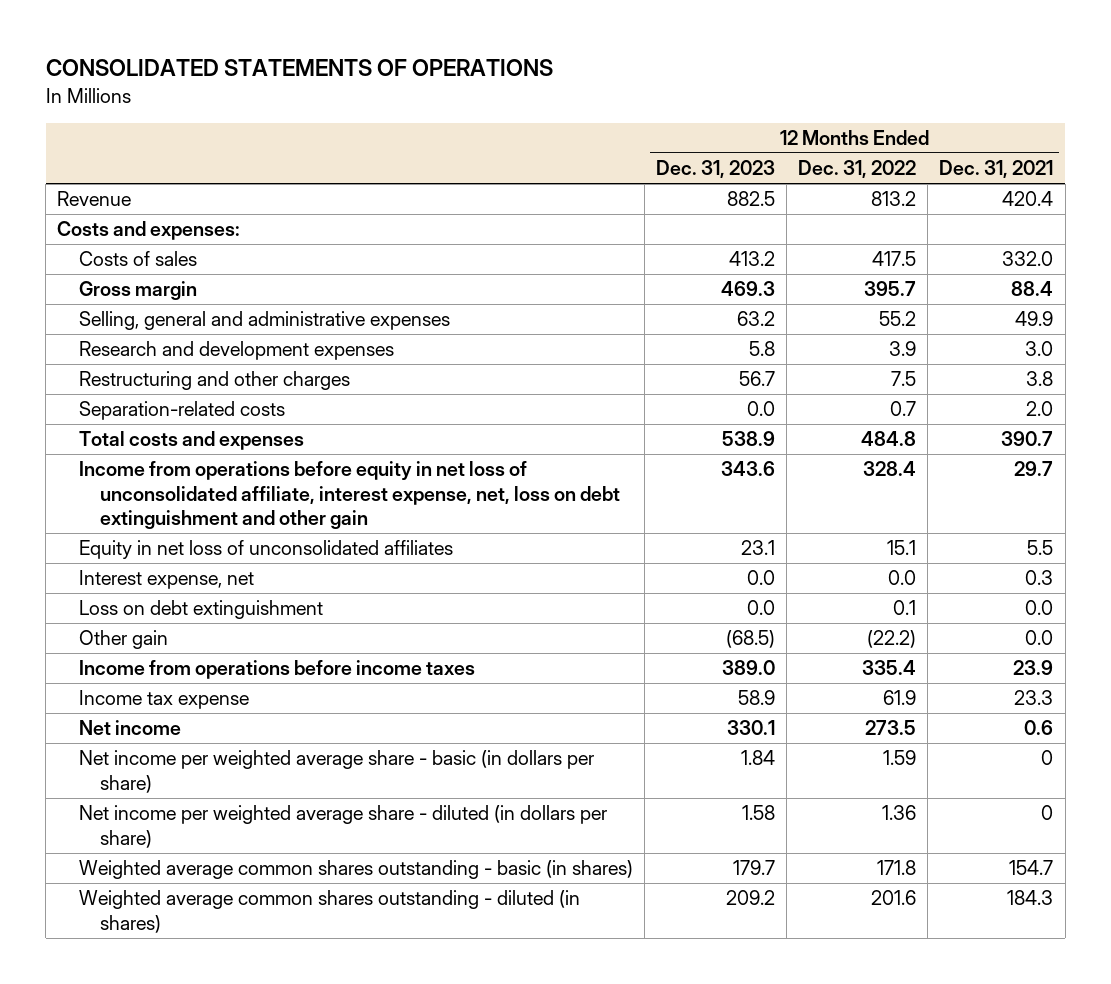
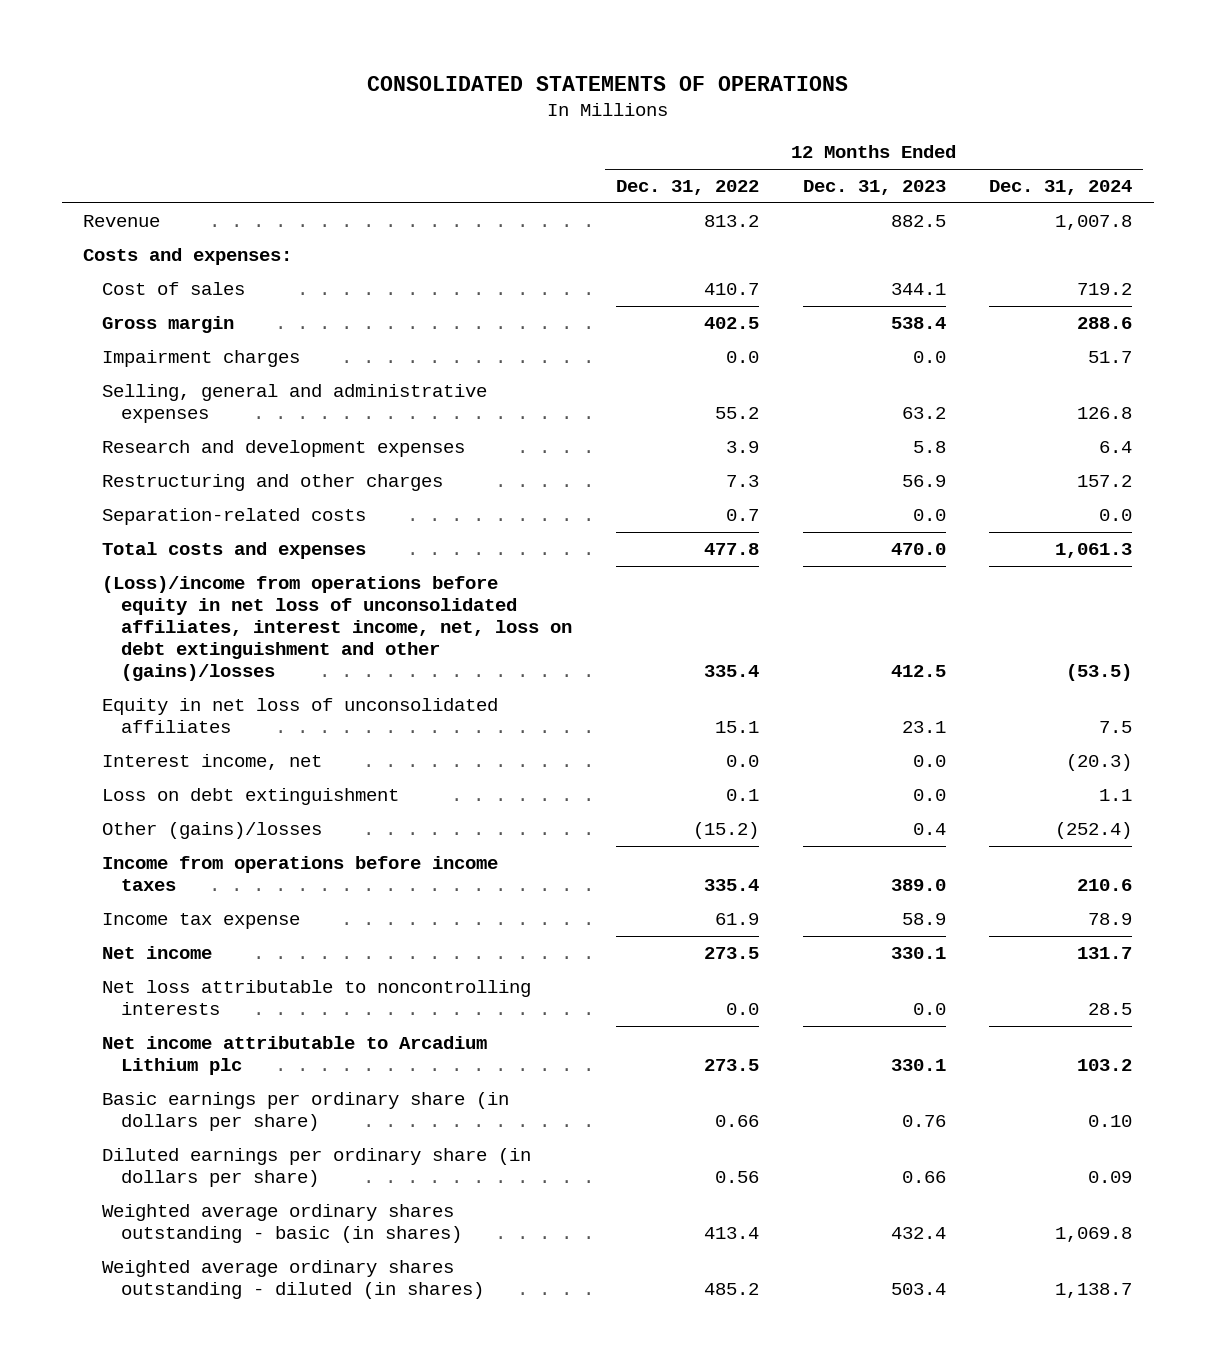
- | 12 Months Ended Dec. 31, 2023 | 12 Months Ended Dec. 31, 2022 | 12 Months Ended Dec. 31, 2021
+ | 12 Months Ended Dec. 31, 2022 | 12 Months Ended Dec. 31, 2023 | 12 Months Ended Dec. 31, 2024
- Costs of sales | 413.2 | 417.5 | 332.0
- Gross margin | 469.3 | 395.7 | 88.4
+ Cost of sales | 410.7 | 344.1 | 719.2
+ Gross margin | 402.5 | 538.4 | 288.6
+ Impairment charges | 0.0 | 0.0 | 51.7
- Restructuring and other charges | 56.7 | 7.5 | 3.8
+ Restructuring and other charges | 7.3 | 56.9 | 157.2
- Total costs and expenses | 538.9 | 484.8 | 390.7
- Income from operations before equity in net loss of unconsolidated affiliate, interest expense, net, loss on debt extinguishment and other gain | 343.6 | 328.4 | 29.7
+ Total costs and expenses | 477.8 | 470.0 | 1,061.3
+ (Loss)/income from operations before equity in net loss of unconsolidated affiliates, interest income, net, loss on debt extinguishment and other (gains)/losses | 335.4 | 412.5 | (53.5)
- Interest expense, net | 0.0 | 0.0 | 0.3
+ Interest income, net | 0.0 | 0.0 | (20.3)
- Other gain | (68.5) | (22.2) | 0.0
+ Other (gains)/losses | (15.2) | 0.4 | (252.4)
- Net income per weighted average share - basic (in dollars per share) | 1.84 | 1.59 | 0
- Net income per weighted average share - diluted (in dollars per share) | 1.58 | 1.36 | 0
- Weighted average common shares outstanding - basic (in shares) | 179.7 | 171.8 | 154.7
- Weighted average common shares outstanding - diluted (in shares) | 209.2 | 201.6 | 184.3
+ Net loss attributable to noncontrolling interests | 0.0 | 0.0 | 28.5
+ Net income attributable to Arcadium Lithium plc | 273.5 | 330.1 | 103.2
+ Basic earnings per ordinary share (in dollars per share) | 0.66 | 0.76 | 0.10
+ Diluted earnings per ordinary share (in dollars per share) | 0.56 | 0.66 | 0.09
+ Weighted average ordinary shares outstanding - basic (in shares) | 413.4 | 432.4 | 1,069.8
+ Weighted average ordinary shares outstanding - diluted (in shares) | 485.2 | 503.4 | 1,138.7

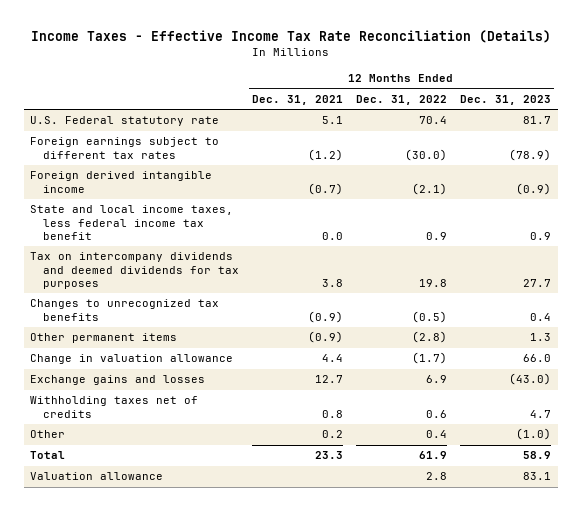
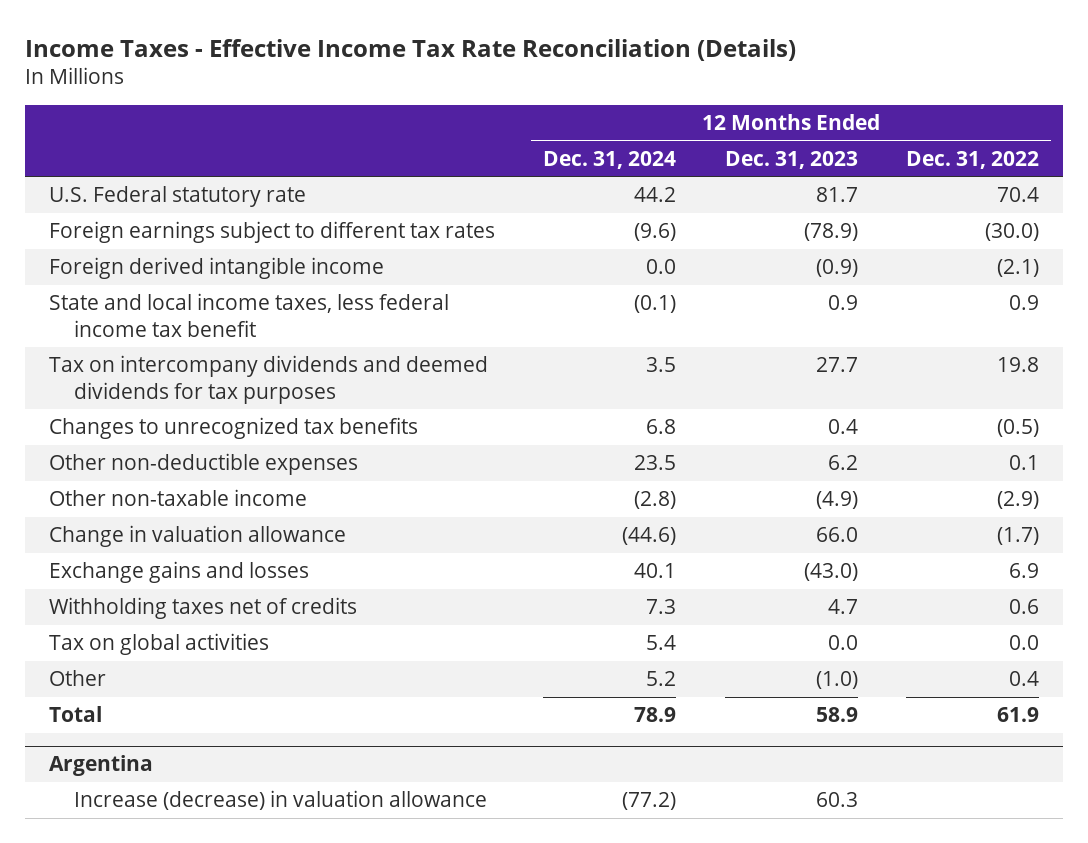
- | 12 Months Ended Dec. 31, 2021 | 12 Months Ended Dec. 31, 2022 | 12 Months Ended Dec. 31, 2023
+ | 12 Months Ended Dec. 31, 2024 | 12 Months Ended Dec. 31, 2023 | 12 Months Ended Dec. 31, 2022
- Other permanent items | (0.9) | (2.8) | 1.3
+ Other non-deductible expenses | 23.5 | 6.2 | 0.1
+ Other non-taxable income | (2.8) | (4.9) | (2.9)
+ Tax on global activities | 5.4 | 0.0 | 0.0
- Valuation allowance | | 2.8 | 83.1
+ Argentina
+ Increase (decrease) in valuation allowance | (77.2) | 60.3 |

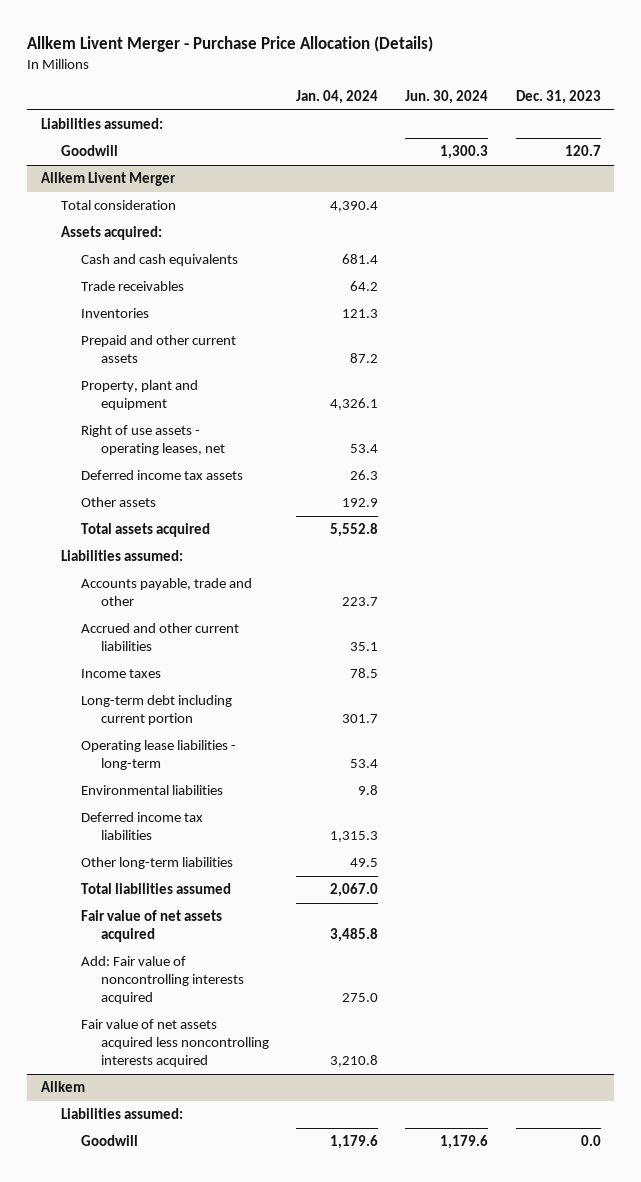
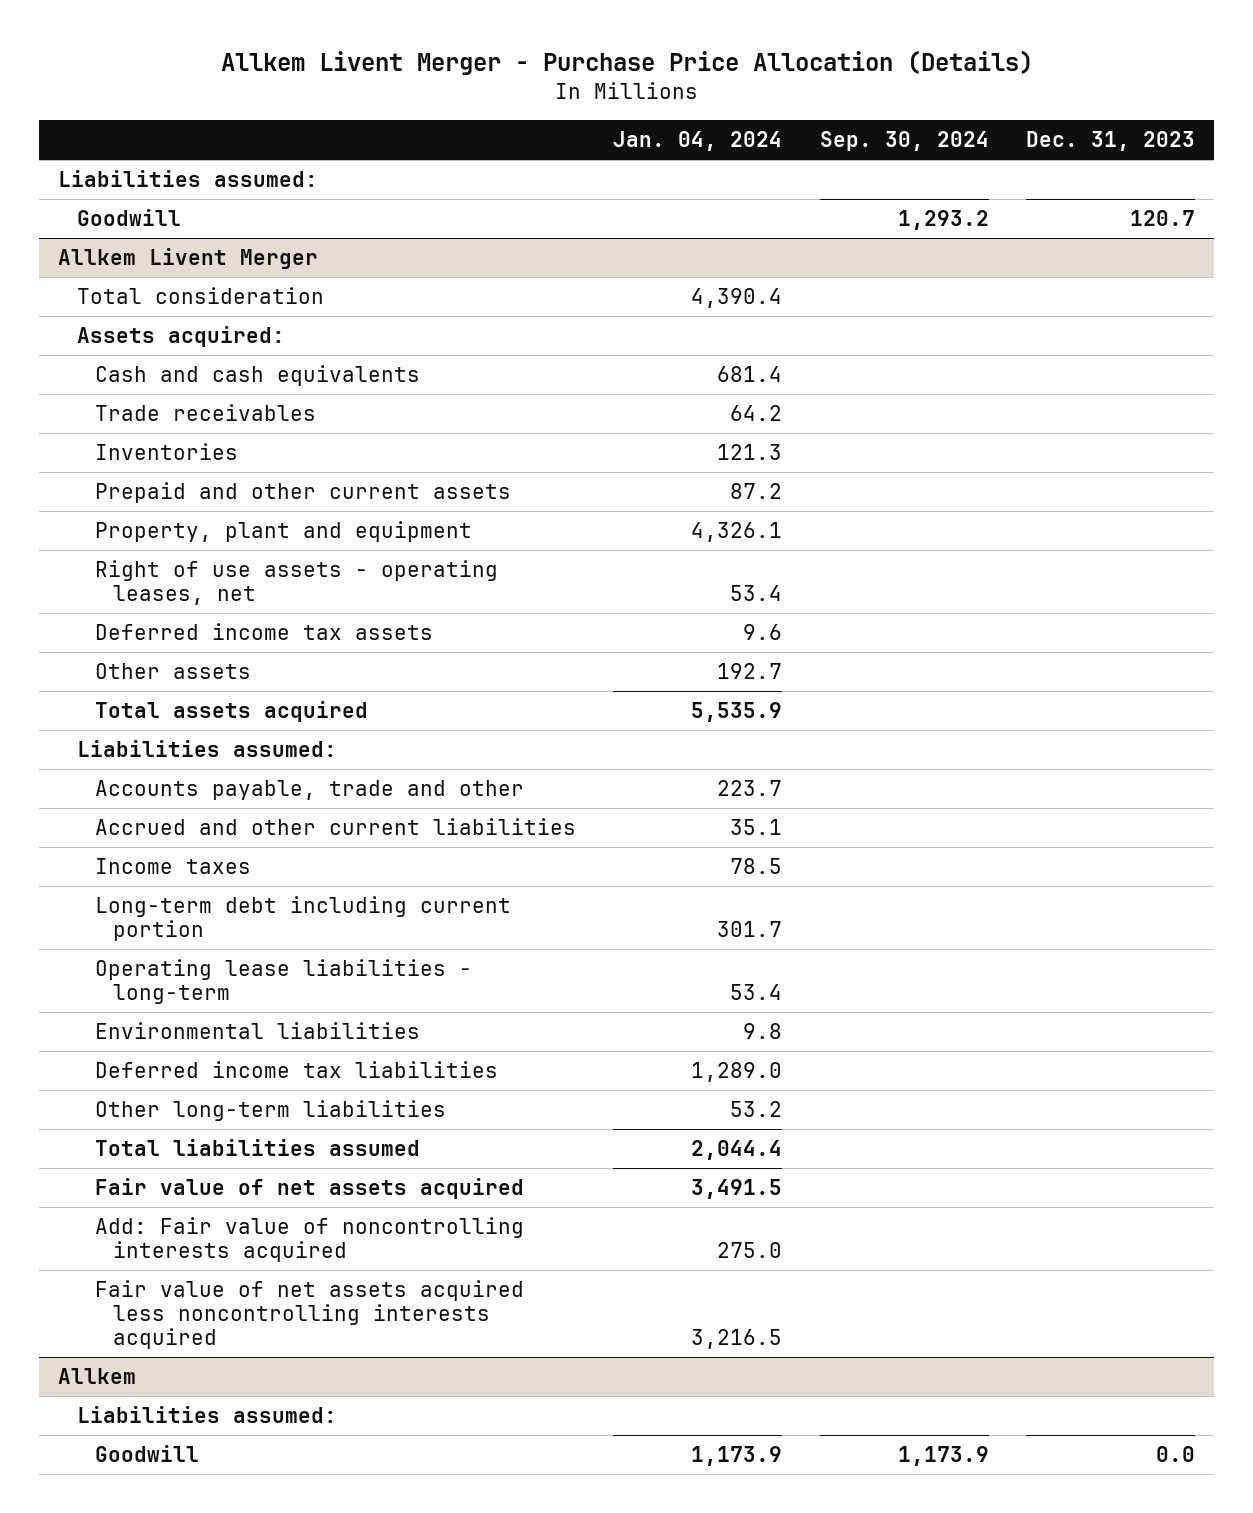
- | Jan. 04, 2024 | Jun. 30, 2024 | Dec. 31, 2023
+ | Jan. 04, 2024 | Sep. 30, 2024 | Dec. 31, 2023
@ Allkem Livent Merger
- Deferred income tax assets | 26.3 | |
- Other assets | 192.9 | |
- Total assets acquired | 5,552.8 | |
+ Deferred income tax assets | 9.6 | |
+ Other assets | 192.7 | |
+ Total assets acquired | 5,535.9 | |
- Deferred income tax liabilities | 1,315.3 | |
- Other long-term liabilities | 49.5 | |
- Total liabilities assumed | 2,067.0 | |
- Fair value of net assets acquired | 3,485.8 | |
+ Deferred income tax liabilities | 1,289.0 | |
+ Other long-term liabilities | 53.2 | |
+ Total liabilities assumed | 2,044.4 | |
+ Fair value of net assets acquired | 3,491.5 | |
- Fair value of net assets acquired less noncontrolling interests acquired | 3,210.8 | |
+ Fair value of net assets acquired less noncontrolling interests acquired | 3,216.5 | |
@ Allkem
- Goodwill | 1,179.6 | 1,179.6 | 0.0
+ Goodwill | 1,173.9 | 1,173.9 | 0.0

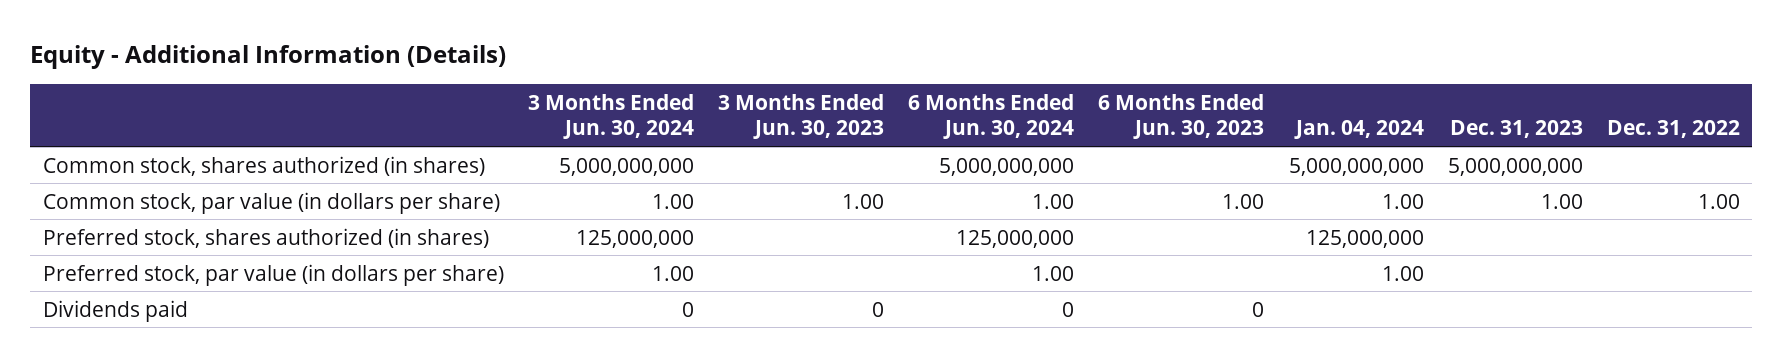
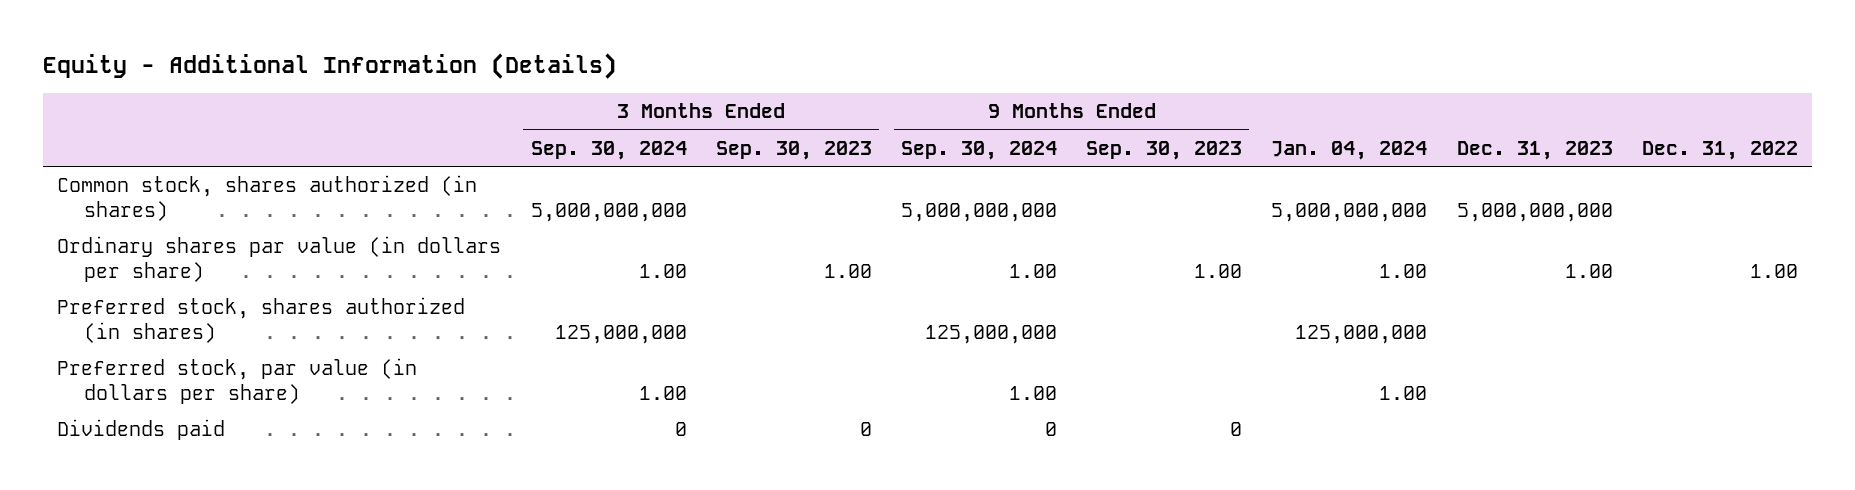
- | 3 Months Ended Jun. 30, 2024 | 3 Months Ended Jun. 30, 2023 | 6 Months Ended Jun. 30, 2024 | 6 Months Ended Jun. 30, 2023 | Jan. 04, 2024 | Dec. 31, 2023 | Dec. 31, 2022
+ | 3 Months Ended Sep. 30, 2024 | 3 Months Ended Sep. 30, 2023 | 9 Months Ended Sep. 30, 2024 | 9 Months Ended Sep. 30, 2023 | Jan. 04, 2024 | Dec. 31, 2023 | Dec. 31, 2022
- Common stock, par value (in dollars per share) | 1.00 | 1.00 | 1.00 | 1.00 | 1.00 | 1.00 | 1.00
+ Ordinary shares par value (in dollars per share) | 1.00 | 1.00 | 1.00 | 1.00 | 1.00 | 1.00 | 1.00

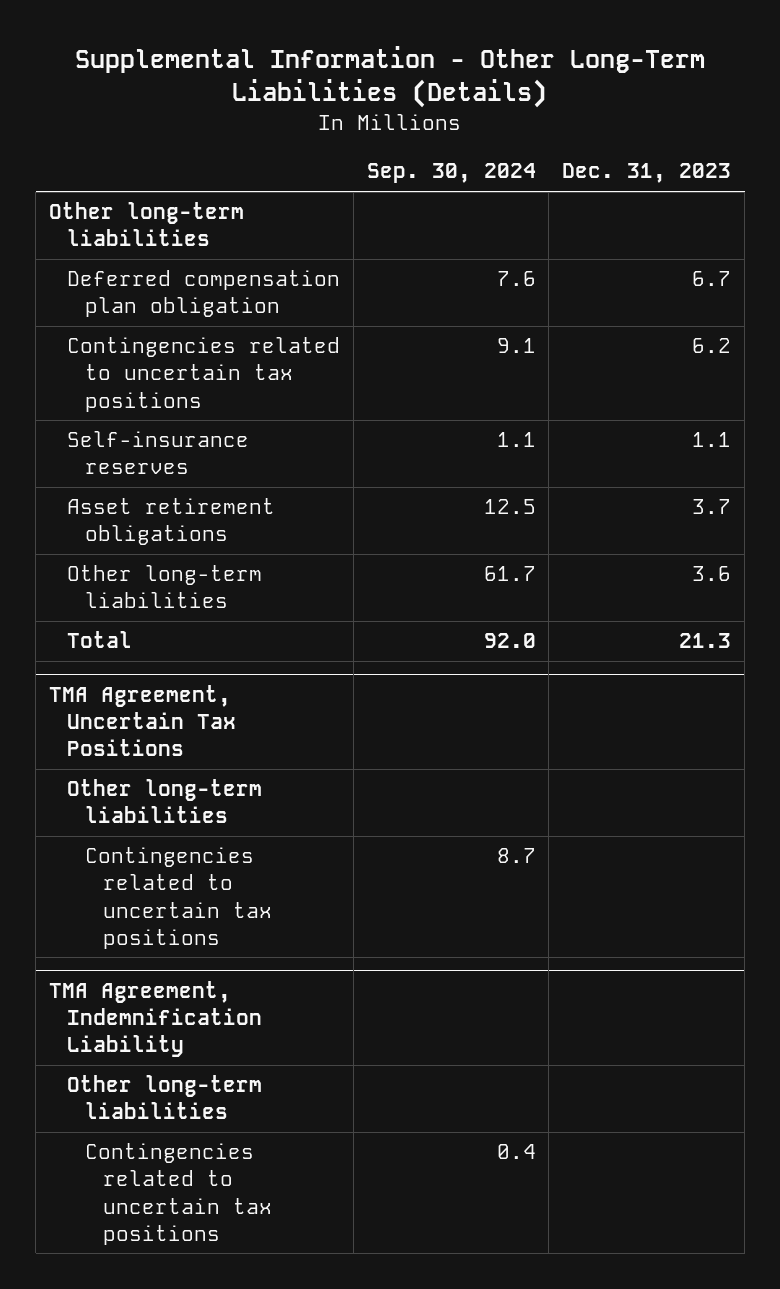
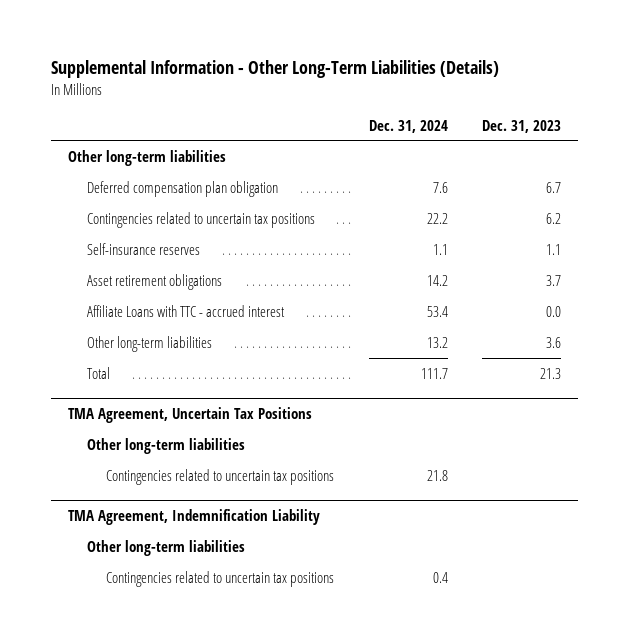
- | Sep. 30, 2024 | Dec. 31, 2023
+ | Dec. 31, 2024 | Dec. 31, 2023
+ Affiliate Loans with TTC - accrued interest | 53.4 | 0.0

